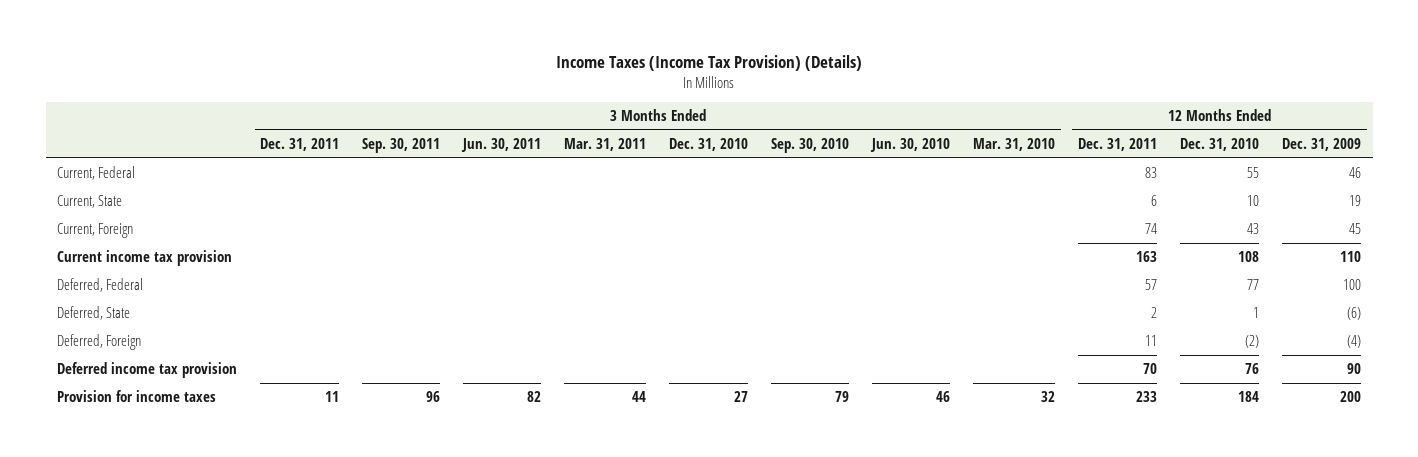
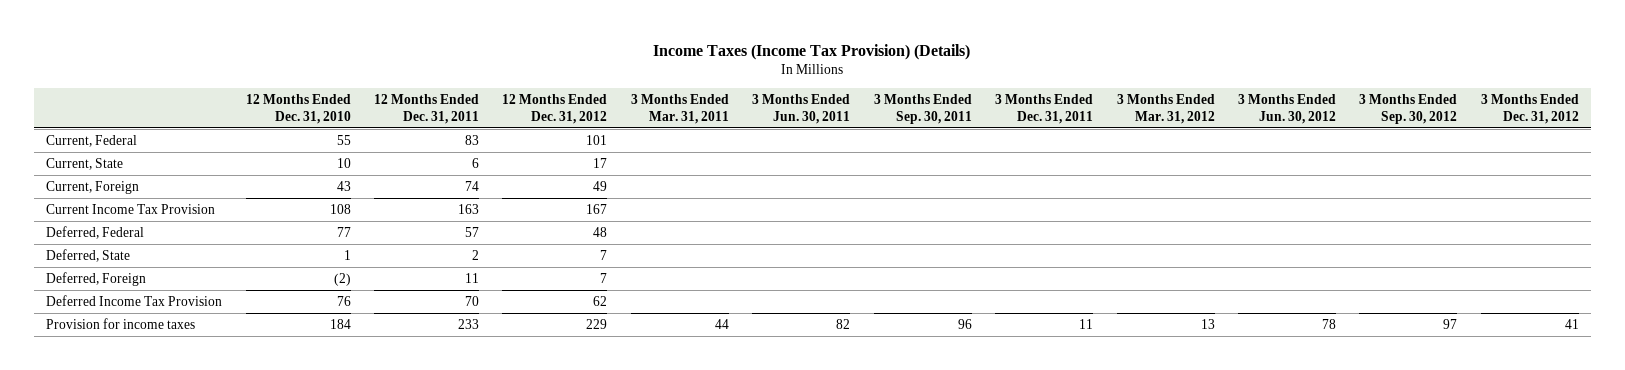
- | 3 Months Ended Dec. 31, 2011 | 3 Months Ended Sep. 30, 2011 | 3 Months Ended Jun. 30, 2011 | 3 Months Ended Mar. 31, 2011 | 3 Months Ended Dec. 31, 2010 | 3 Months Ended Sep. 30, 2010 | 3 Months Ended Jun. 30, 2010 | 3 Months Ended Mar. 31, 2010 | 12 Months Ended Dec. 31, 2011 | 12 Months Ended Dec. 31, 2010 | 12 Months Ended Dec. 31, 2009
+ | 12 Months Ended Dec. 31, 2010 | 12 Months Ended Dec. 31, 2011 | 12 Months Ended Dec. 31, 2012 | 3 Months Ended Mar. 31, 2011 | 3 Months Ended Jun. 30, 2011 | 3 Months Ended Sep. 30, 2011 | 3 Months Ended Dec. 31, 2011 | 3 Months Ended Mar. 31, 2012 | 3 Months Ended Jun. 30, 2012 | 3 Months Ended Sep. 30, 2012 | 3 Months Ended Dec. 31, 2012
- Current income tax provision | | | | | | | | | 163 | 108 | 110
+ Current Income Tax Provision | 108 | 163 | 167 | | | | | | | |
- Deferred income tax provision | | | | | | | | | 70 | 76 | 90
+ Deferred Income Tax Provision | 76 | 70 | 62 | | | | | | | |

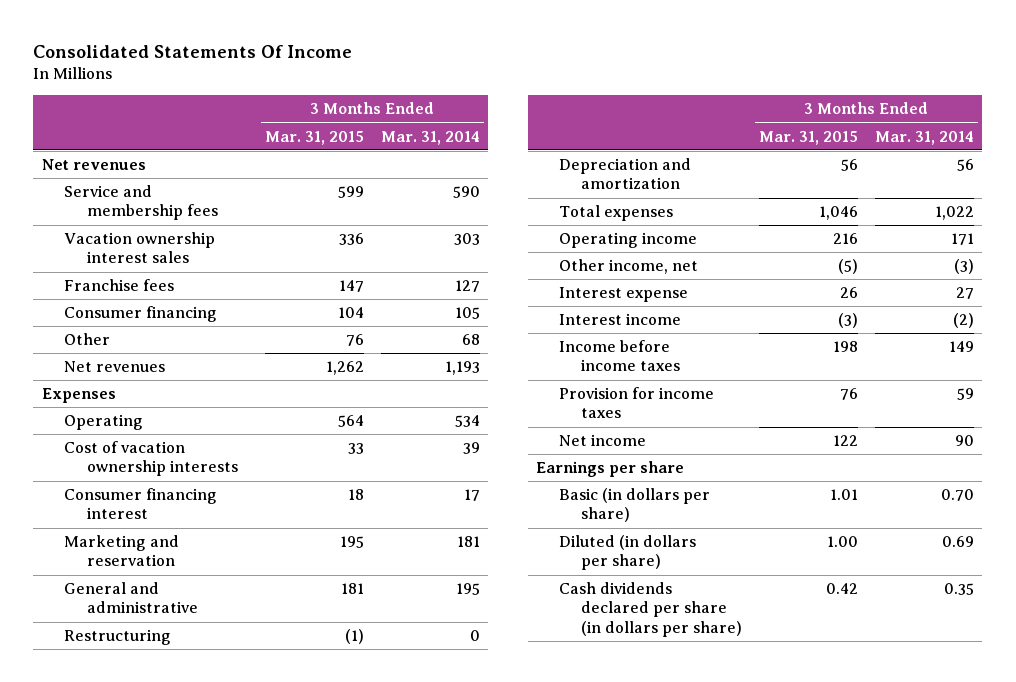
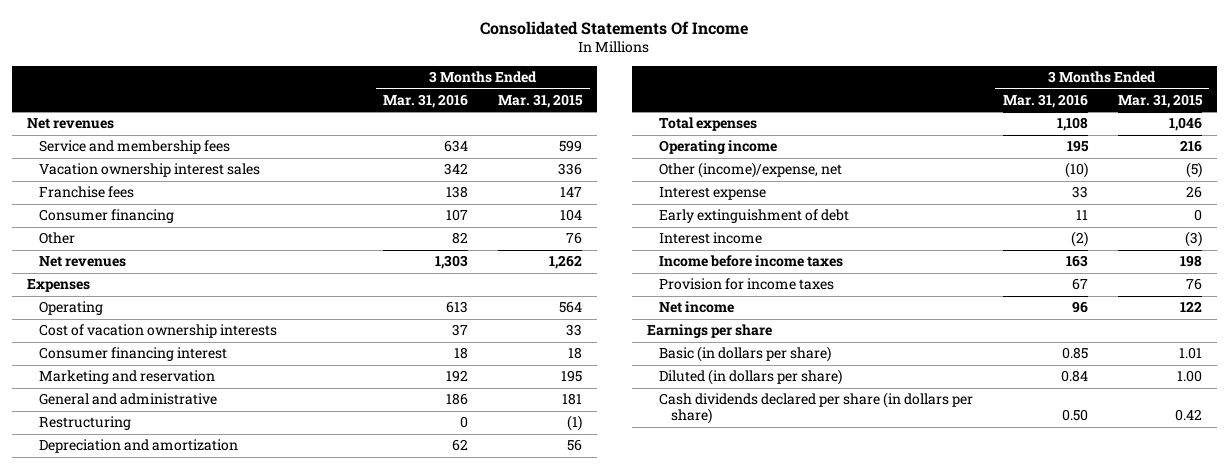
- | 3 Months Ended Mar. 31, 2015 | 3 Months Ended Mar. 31, 2014
+ | 3 Months Ended Mar. 31, 2016 | 3 Months Ended Mar. 31, 2015
- Other income, net | (5) | (3)
+ Other (income)/expense, net | (10) | (5)
+ Early extinguishment of debt | 11 | 0

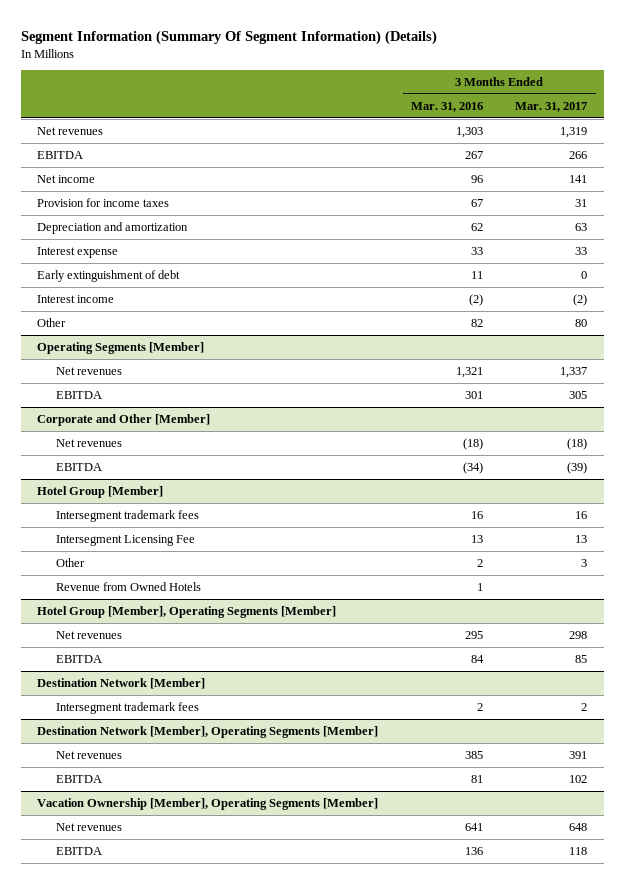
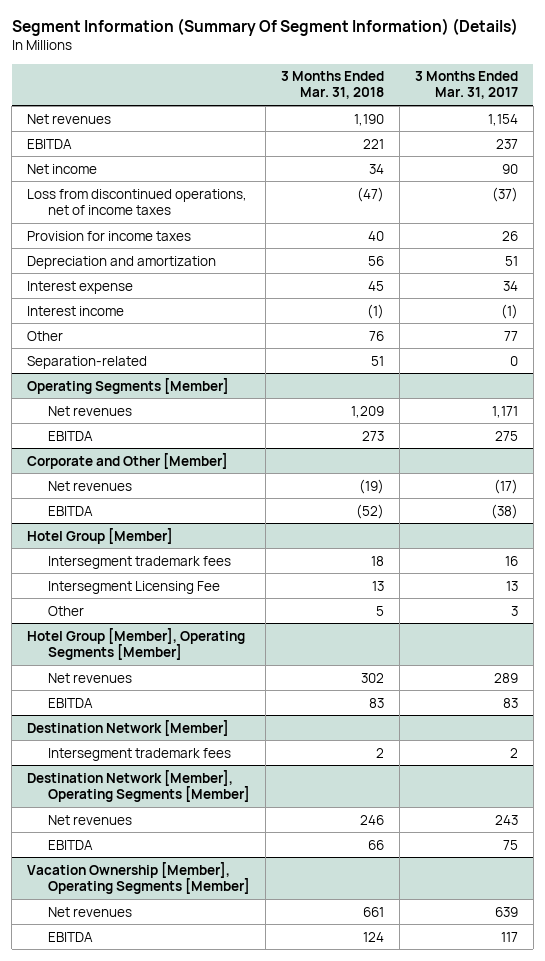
- | 3 Months Ended Mar. 31, 2016 | 3 Months Ended Mar. 31, 2017
+ | 3 Months Ended Mar. 31, 2018 | 3 Months Ended Mar. 31, 2017
- Net revenues | 1,303 | 1,319
- EBITDA | 267 | 266
- Net income | 96 | 141
- Provision for income taxes | 67 | 31
- Depreciation and amortization | 62 | 63
- Interest expense | 33 | 33
- Early extinguishment of debt | 11 | 0
- Interest income | (2) | (2)
- Other | 82 | 80
+ Net revenues | 1,190 | 1,154
+ EBITDA | 221 | 237
+ Net income | 34 | 90
+ Loss from discontinued operations, net of income taxes | (47) | (37)
+ Provision for income taxes | 40 | 26
+ Depreciation and amortization | 56 | 51
+ Interest expense | 45 | 34
+ Interest income | (1) | (1)
+ Other | 76 | 77
+ Separation-related | 51 | 0
@ Operating Segments [Member]
- Net revenues | 1,321 | 1,337
- EBITDA | 301 | 305
+ Net revenues | 1,209 | 1,171
+ EBITDA | 273 | 275
@ Corporate and Other [Member]
- Net revenues | (18) | (18)
- EBITDA | (34) | (39)
+ Net revenues | (19) | (17)
+ EBITDA | (52) | (38)
@ Hotel Group [Member]
- Revenue from Owned Hotels | 1 |
@ Hotel Group [Member], Operating Segments [Member]
- Net revenues | 295 | 298
- EBITDA | 84 | 85
+ Net revenues | 302 | 289
+ EBITDA | 83 | 83
@ Destination Network [Member], Operating Segments [Member]
- Net revenues | 385 | 391
- EBITDA | 81 | 102
+ Net revenues | 246 | 243
+ EBITDA | 66 | 75
@ Vacation Ownership [Member], Operating Segments [Member]
- Net revenues | 641 | 648
- EBITDA | 136 | 118
+ Net revenues | 661 | 639
+ EBITDA | 124 | 117

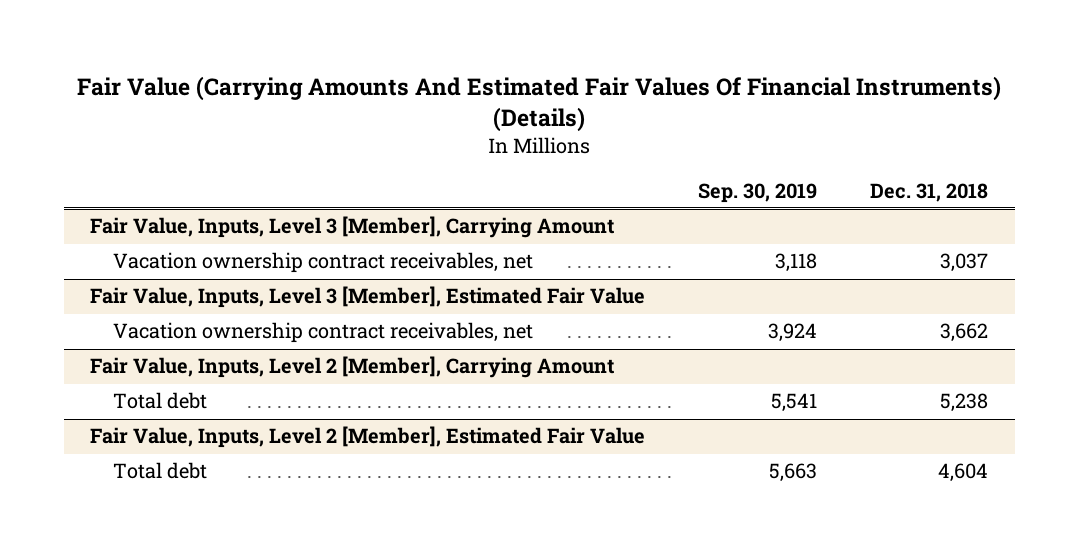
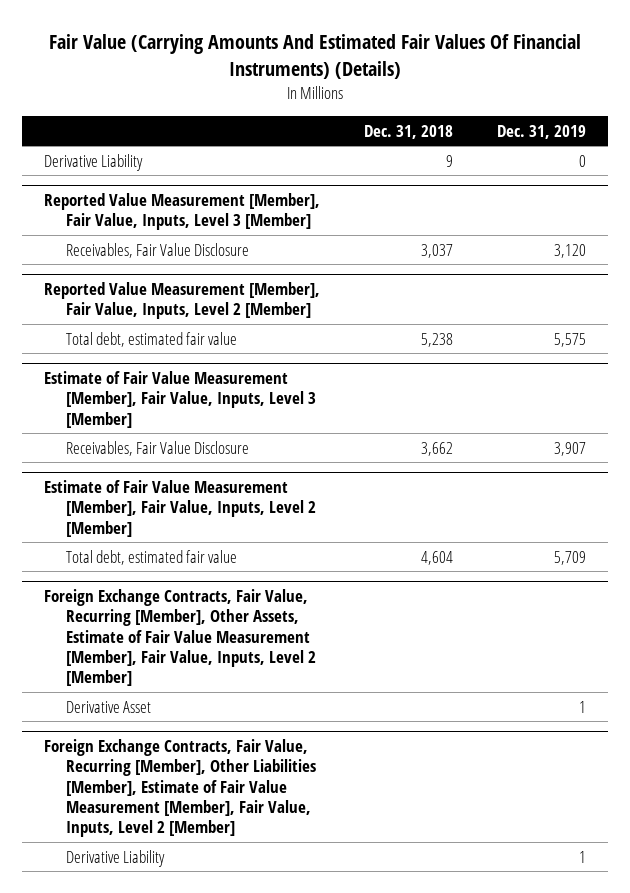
- | Sep. 30, 2019 | Dec. 31, 2018
+ | Dec. 31, 2018 | Dec. 31, 2019
- Fair Value, Inputs, Level 3 [Member], Carrying Amount
- Vacation ownership contract receivables, net | 3,118 | 3,037
- Fair Value, Inputs, Level 3 [Member], Estimated Fair Value
- Vacation ownership contract receivables, net | 3,924 | 3,662
- Fair Value, Inputs, Level 2 [Member], Carrying Amount
- Total debt | 5,541 | 5,238
- Fair Value, Inputs, Level 2 [Member], Estimated Fair Value
- Total debt | 5,663 | 4,604
+ Derivative Liability | 9 | 0
+ Reported Value Measurement [Member], Fair Value, Inputs, Level 3 [Member]
+ Receivables, Fair Value Disclosure | 3,037 | 3,120
+ Reported Value Measurement [Member], Fair Value, Inputs, Level 2 [Member]
+ Total debt, estimated fair value | 5,238 | 5,575
+ Estimate of Fair Value Measurement [Member], Fair Value, Inputs, Level 3 [Member]
+ Receivables, Fair Value Disclosure | 3,662 | 3,907
+ Estimate of Fair Value Measurement [Member], Fair Value, Inputs, Level 2 [Member]
+ Total debt, estimated fair value | 4,604 | 5,709
+ Foreign Exchange Contracts, Fair Value, Recurring [Member], Other Assets, Estimate of Fair Value Measurement [Member], Fair Value, Inputs, Level 2 [Member]
+ Derivative Asset | | 1
+ Foreign Exchange Contracts, Fair Value, Recurring [Member], Other Liabilities [Member], Estimate of Fair Value Measurement [Member], Fair Value, Inputs, Level 2 [Member]
+ Derivative Liability | | 1

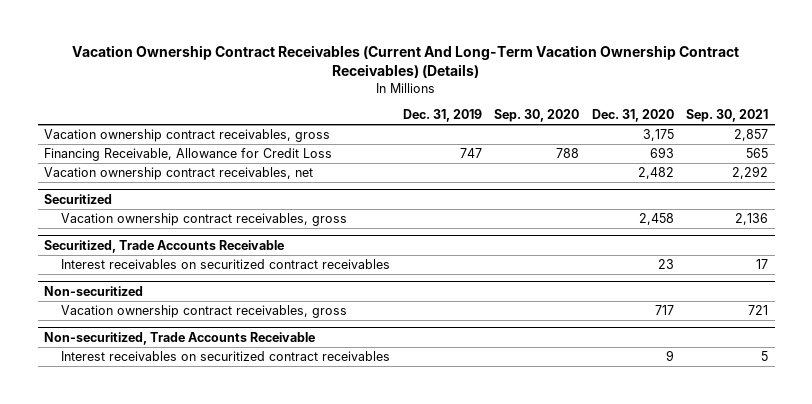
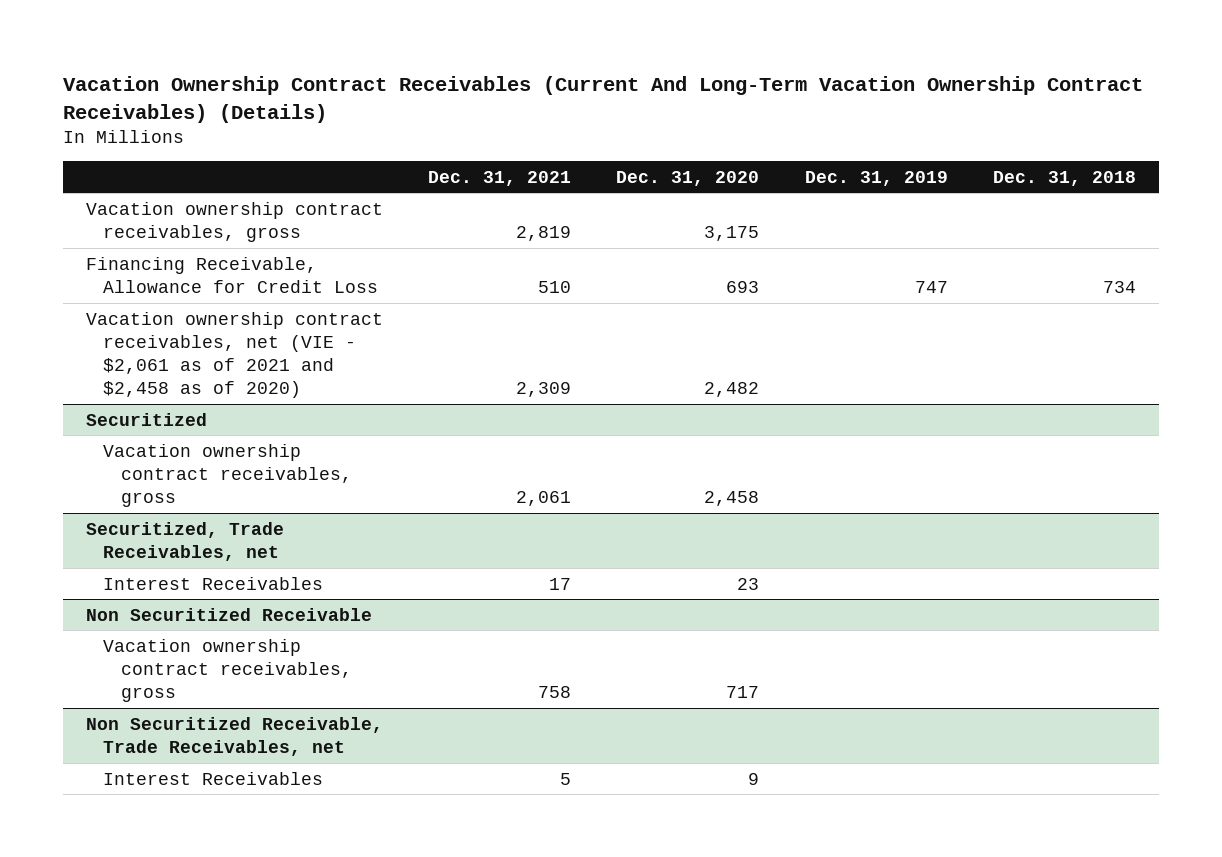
- | Dec. 31, 2019 | Sep. 30, 2020 | Dec. 31, 2020 | Sep. 30, 2021
+ | Dec. 31, 2021 | Dec. 31, 2020 | Dec. 31, 2019 | Dec. 31, 2018
- Vacation ownership contract receivables, net | | | 2,482 | 2,292
+ Vacation ownership contract receivables, net (VIE - $2,061 as of 2021 and $2,458 as of 2020) | 2,309 | 2,482 | |
- Securitized, Trade Accounts Receivable
- Interest receivables on securitized contract receivables | | | 23 | 17
- Non-securitized
+ Securitized, Trade Receivables, net
+ Interest Receivables | 17 | 23 | |
+ Non Securitized Receivable
- Non-securitized, Trade Accounts Receivable
- Interest receivables on securitized contract receivables | | | 9 | 5
+ Non Securitized Receivable, Trade Receivables, net
+ Interest Receivables | 5 | 9 | |

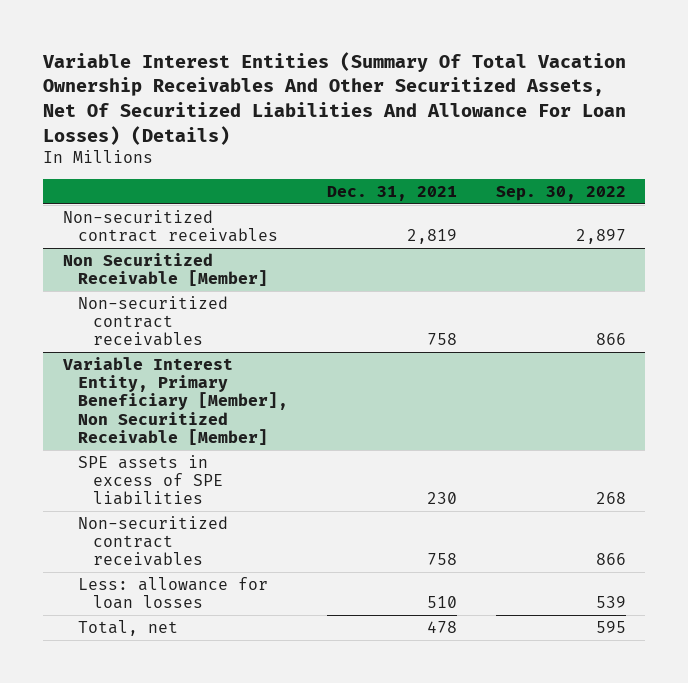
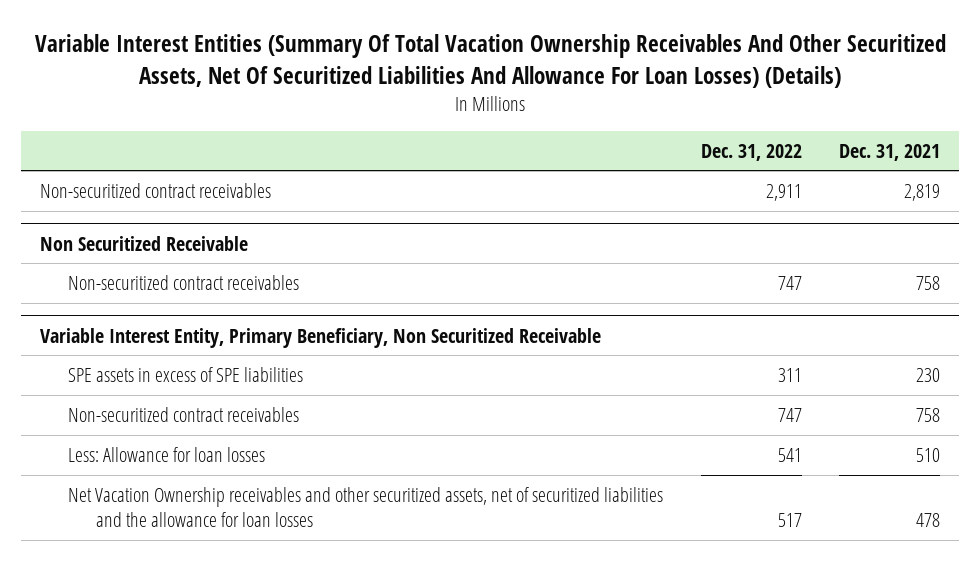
- | Dec. 31, 2021 | Sep. 30, 2022
+ | Dec. 31, 2022 | Dec. 31, 2021
- Non Securitized Receivable [Member]
+ Non Securitized Receivable
- Variable Interest Entity, Primary Beneficiary [Member], Non Securitized Receivable [Member]
+ Variable Interest Entity, Primary Beneficiary, Non Securitized Receivable
- Less: allowance for loan losses | 510 | 539
- Total, net | 478 | 595
+ Less: Allowance for loan losses | 541 | 510
+ Net Vacation Ownership receivables and other securitized assets, net of securitized liabilities and the allowance for loan losses | 517 | 478

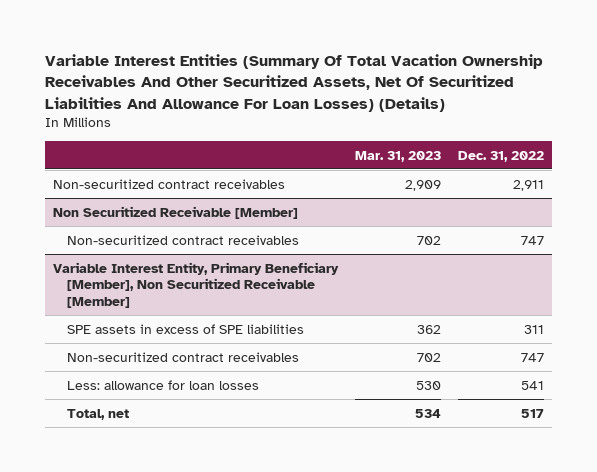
- | Dec. 31, 2022 | Dec. 31, 2021
+ | Mar. 31, 2023 | Dec. 31, 2022
- Non Securitized Receivable
+ Non Securitized Receivable [Member]
- Variable Interest Entity, Primary Beneficiary, Non Securitized Receivable
+ Variable Interest Entity, Primary Beneficiary [Member], Non Securitized Receivable [Member]
- Less: Allowance for loan losses | 541 | 510
- Net Vacation Ownership receivables and other securitized assets, net of securitized liabilities and the allowance for loan losses | 517 | 478
+ Less: allowance for loan losses | 530 | 541
+ Total, net | 534 | 517

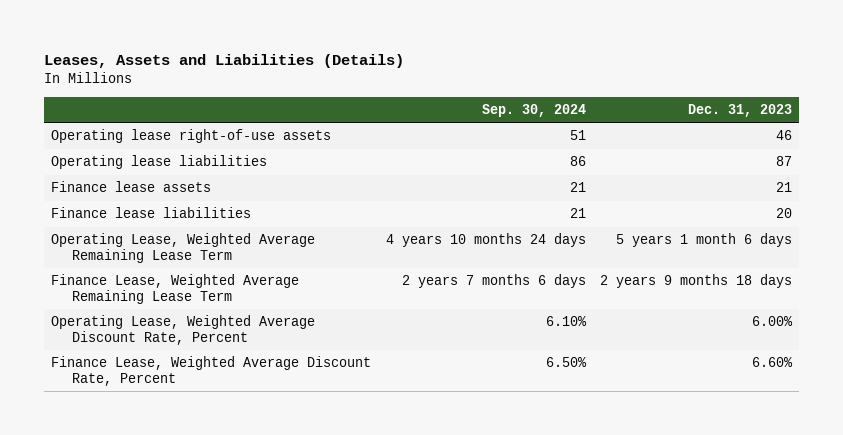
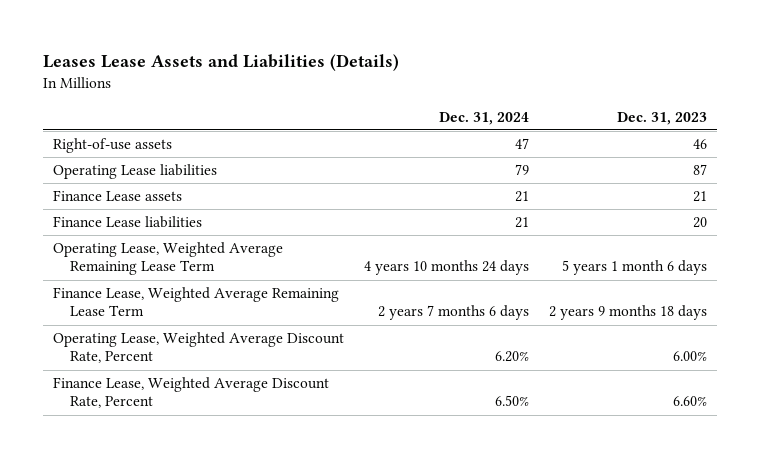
- Leases, Assets and Liabilities (Details)
+ Leases Lease Assets and Liabilities (Details)
- | Sep. 30, 2024 | Dec. 31, 2023
+ | Dec. 31, 2024 | Dec. 31, 2023
- Operating lease right-of-use assets | 51 | 46
- Operating lease liabilities | 86 | 87
- Finance lease assets | 21 | 21
- Finance lease liabilities | 21 | 20
+ Right-of-use assets | 47 | 46
+ Operating Lease liabilities | 79 | 87
+ Finance Lease assets | 21 | 21
+ Finance Lease liabilities | 21 | 20

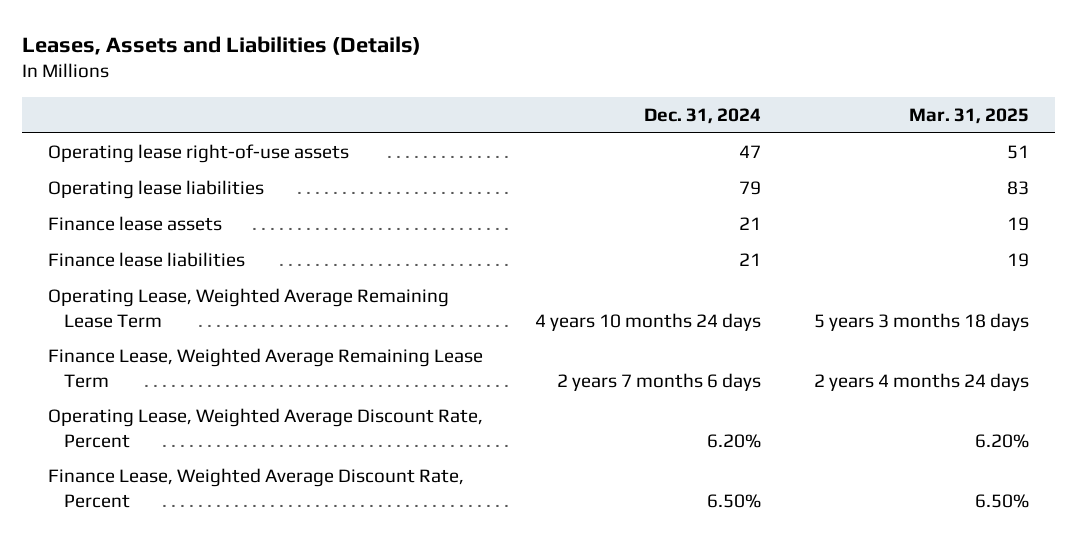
- Leases Lease Assets and Liabilities (Details)
+ Leases, Assets and Liabilities (Details)
- | Dec. 31, 2024 | Dec. 31, 2023
+ | Dec. 31, 2024 | Mar. 31, 2025
- Right-of-use assets | 47 | 46
- Operating Lease liabilities | 79 | 87
- Finance Lease assets | 21 | 21
- Finance Lease liabilities | 21 | 20
+ Operating lease right-of-use assets | 47 | 51
+ Operating lease liabilities | 79 | 83
+ Finance lease assets | 21 | 19
+ Finance lease liabilities | 21 | 19

